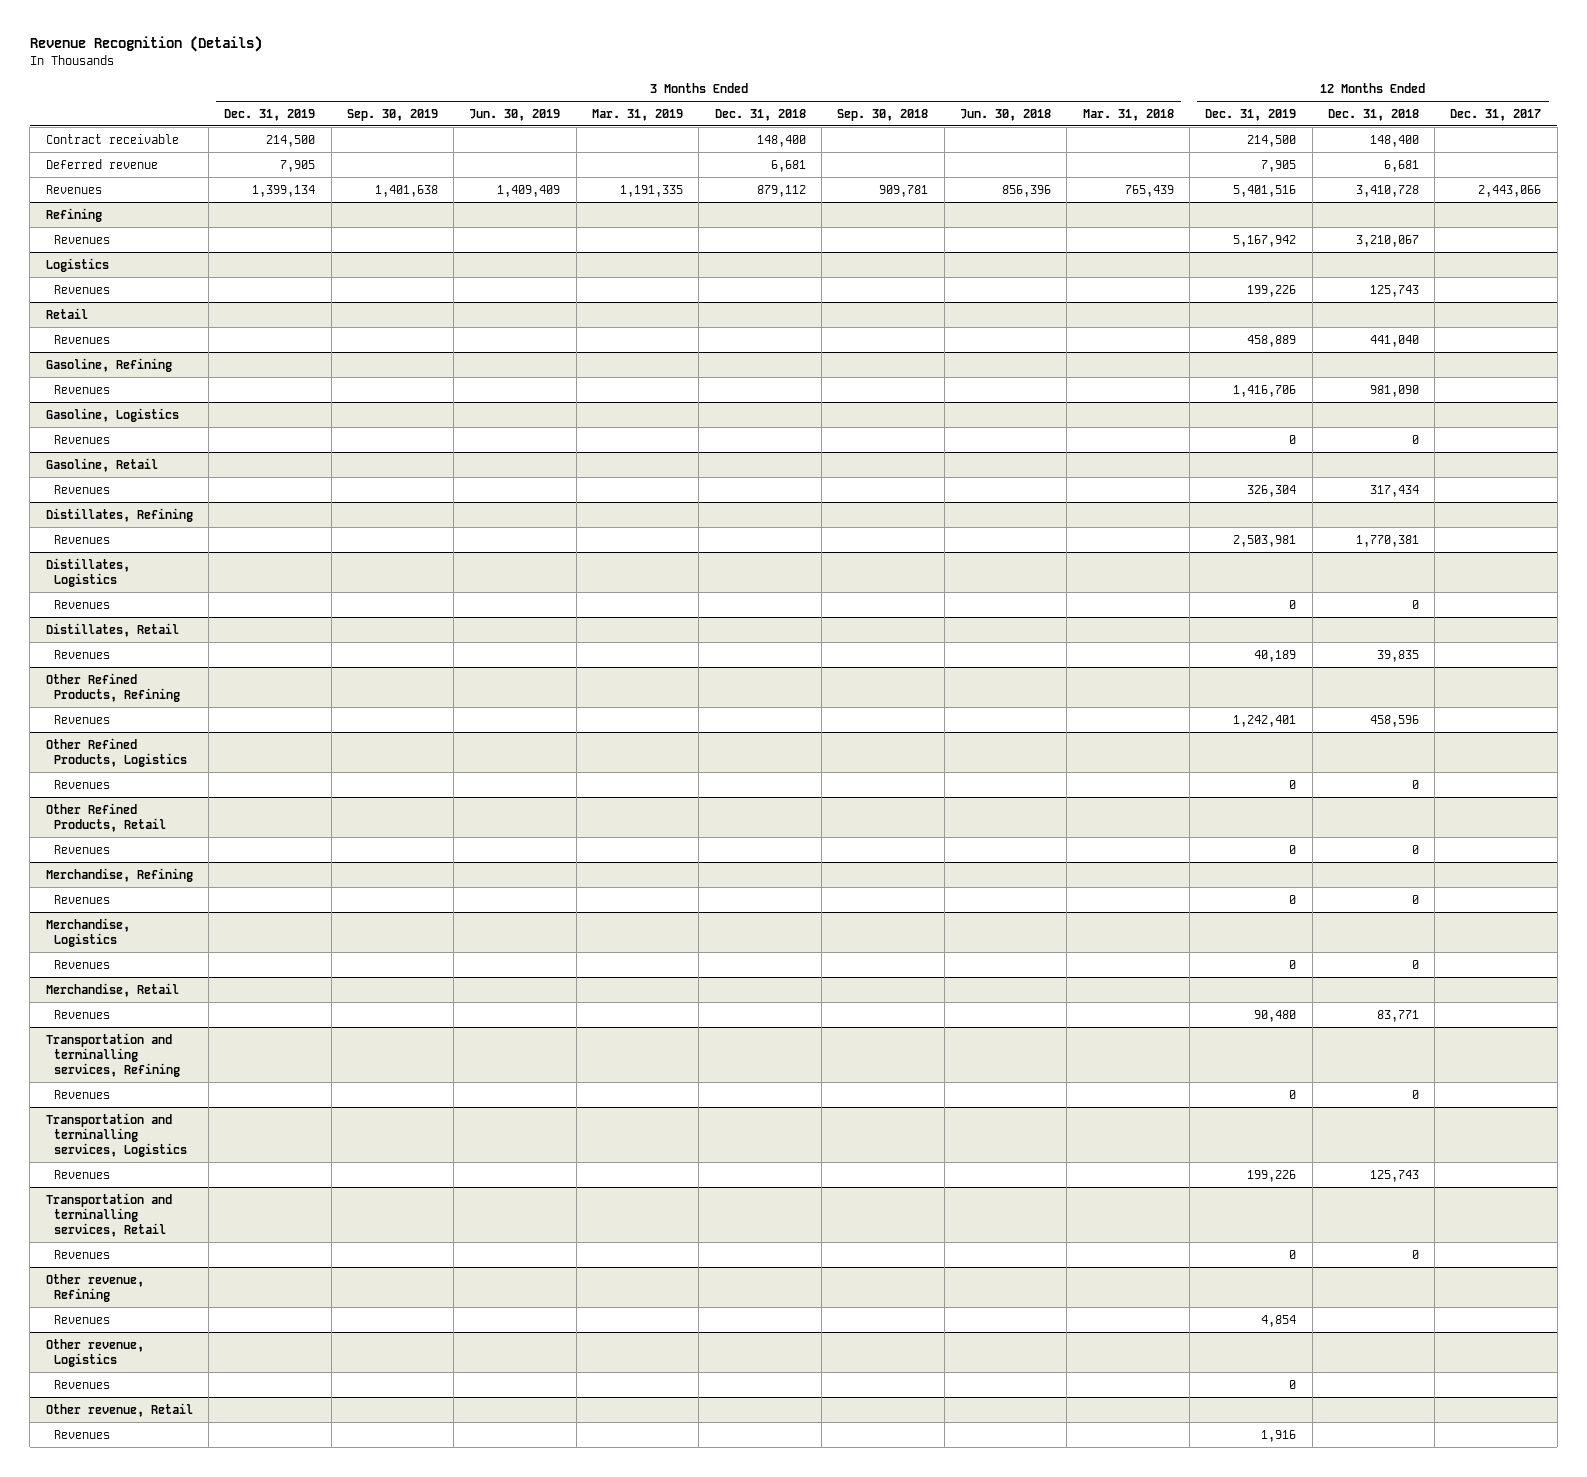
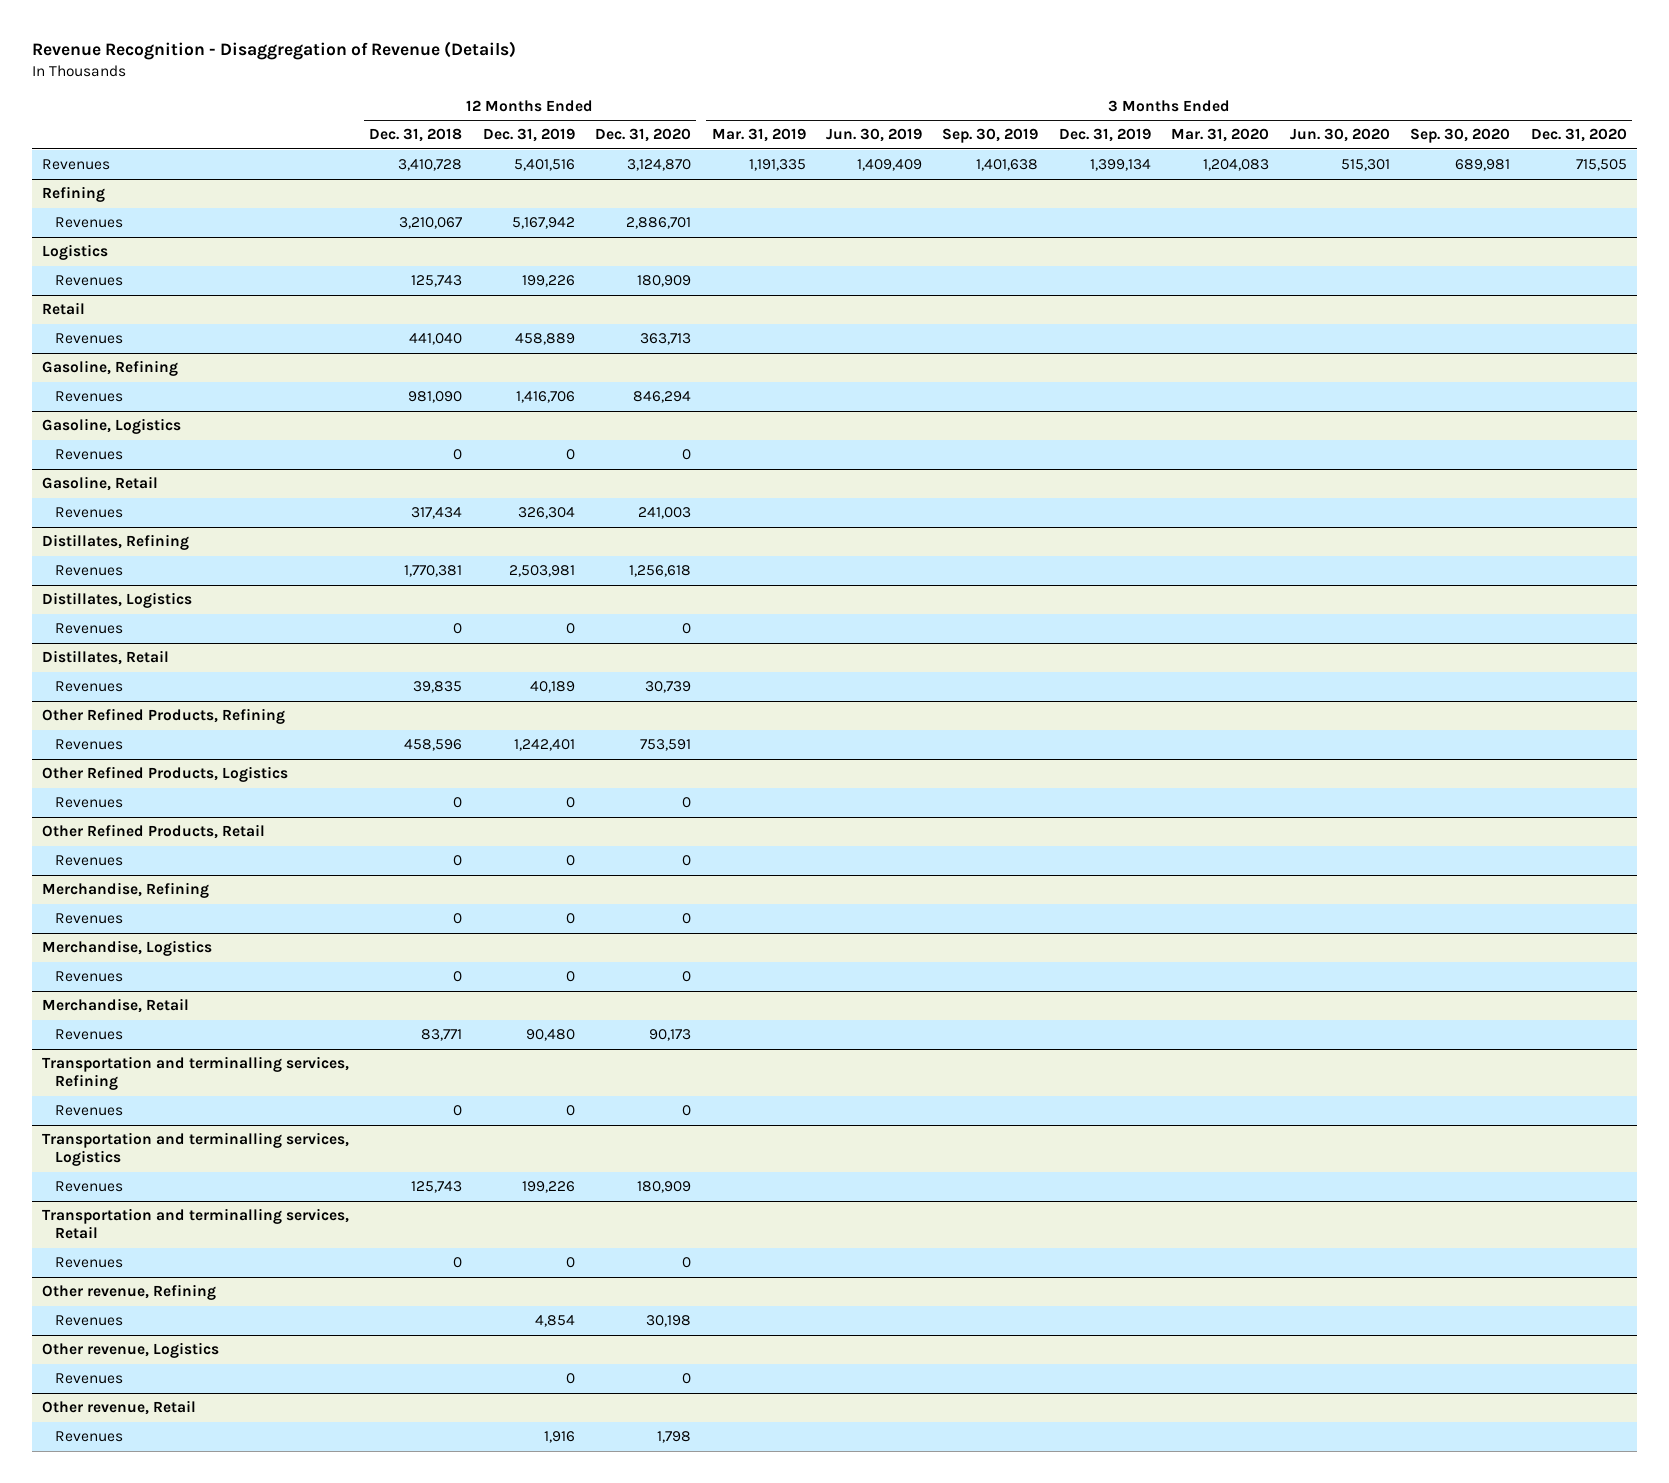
- Revenue Recognition (Details)
+ Revenue Recognition - Disaggregation of Revenue (Details)
- | 3 Months Ended Dec. 31, 2019 | 3 Months Ended Sep. 30, 2019 | 3 Months Ended Jun. 30, 2019 | 3 Months Ended Mar. 31, 2019 | 3 Months Ended Dec. 31, 2018 | 3 Months Ended Sep. 30, 2018 | 3 Months Ended Jun. 30, 2018 | 3 Months Ended Mar. 31, 2018 | 12 Months Ended Dec. 31, 2019 | 12 Months Ended Dec. 31, 2018 | 12 Months Ended Dec. 31, 2017
+ | 12 Months Ended Dec. 31, 2018 | 12 Months Ended Dec. 31, 2019 | 12 Months Ended Dec. 31, 2020 | 3 Months Ended Mar. 31, 2019 | 3 Months Ended Jun. 30, 2019 | 3 Months Ended Sep. 30, 2019 | 3 Months Ended Dec. 31, 2019 | 3 Months Ended Mar. 31, 2020 | 3 Months Ended Jun. 30, 2020 | 3 Months Ended Sep. 30, 2020 | 3 Months Ended Dec. 31, 2020
- Contract receivable | 214,500 | | | | 148,400 | | | | 214,500 | 148,400 |
- Deferred revenue | 7,905 | | | | 6,681 | | | | 7,905 | 6,681 |

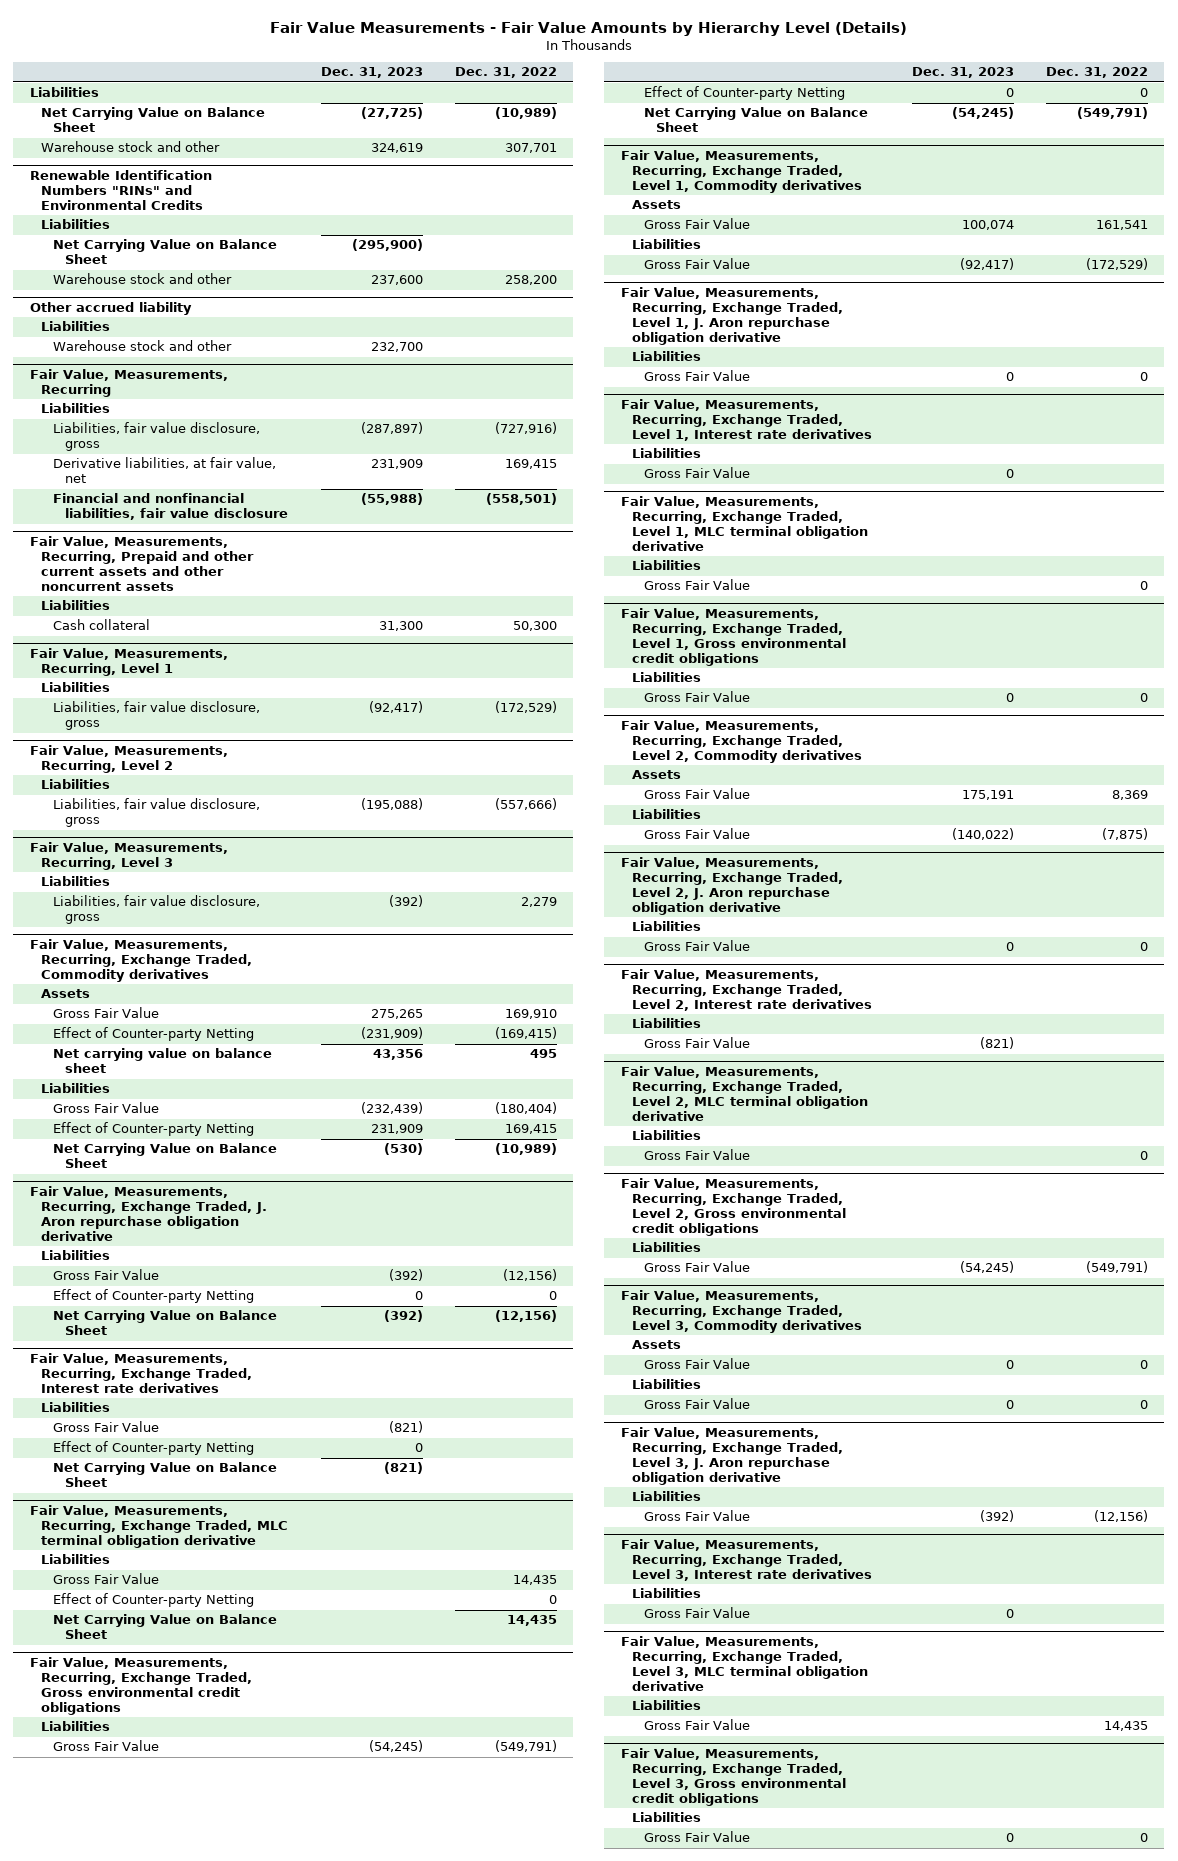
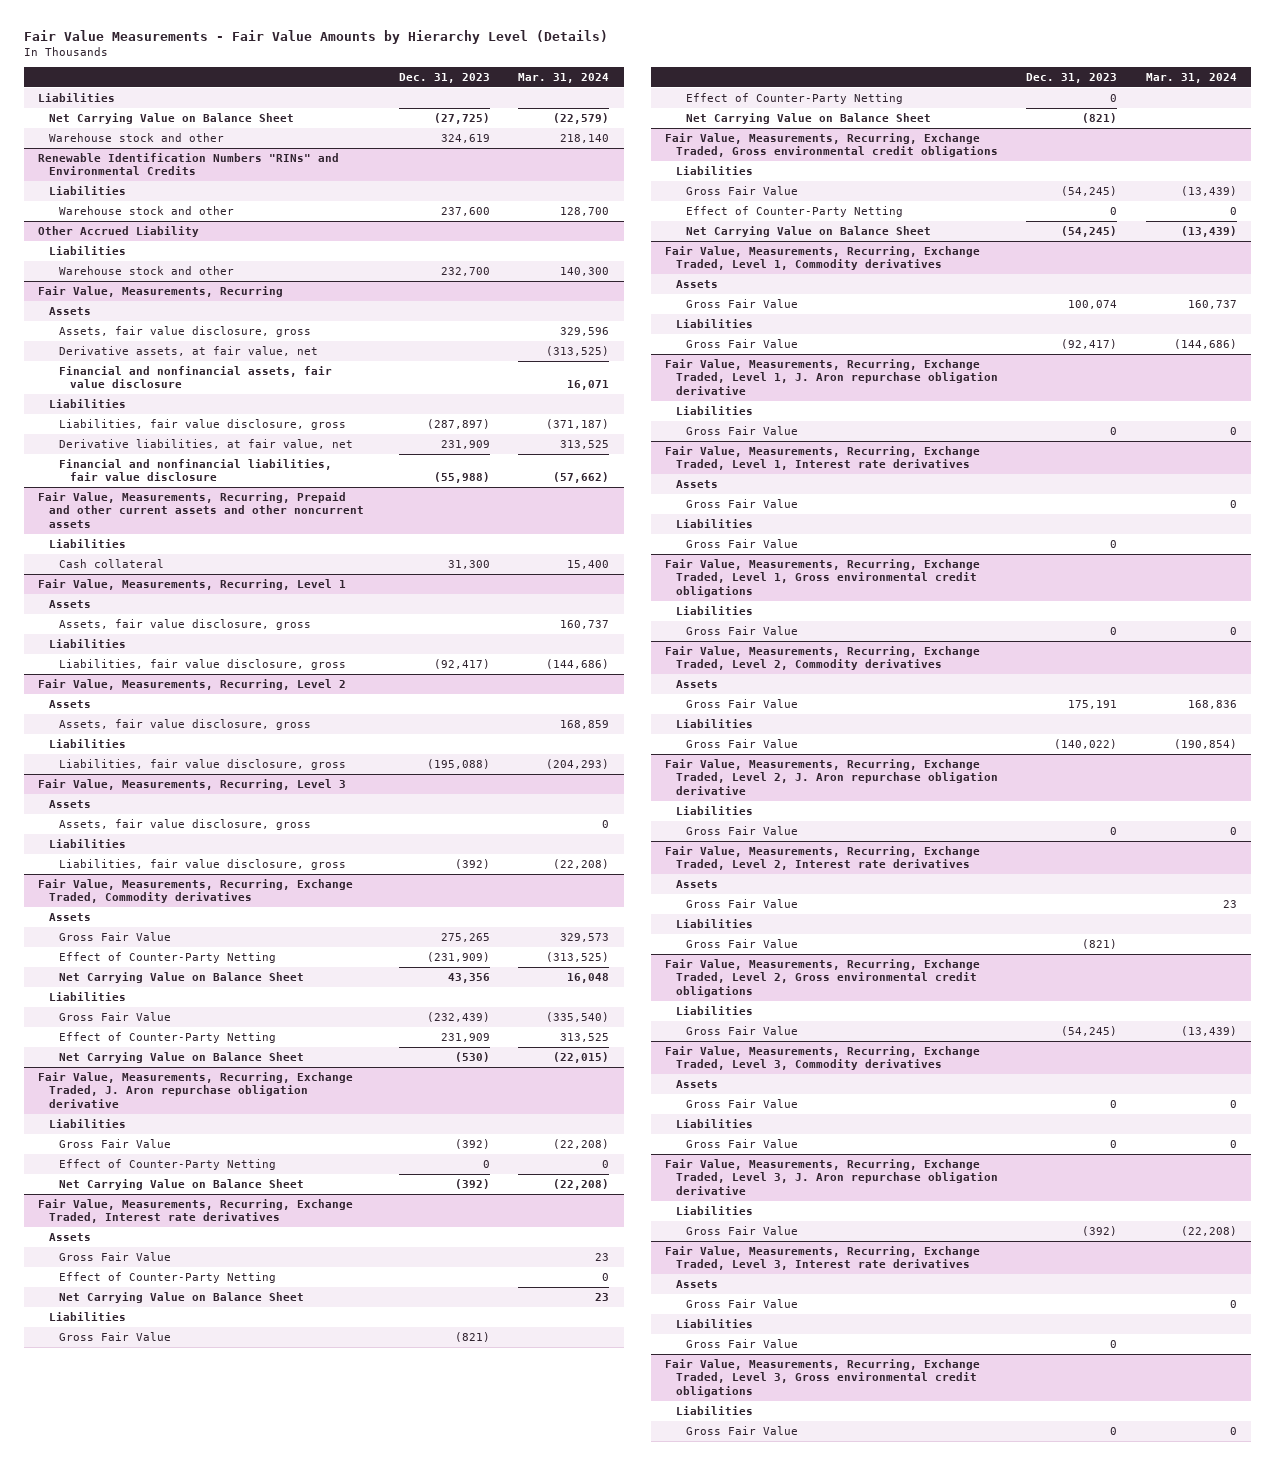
- | Dec. 31, 2023 | Dec. 31, 2022
+ | Dec. 31, 2023 | Mar. 31, 2024
@ Renewable Identification Numbers "RINs" and Environmental Credits
- Net Carrying Value on Balance Sheet | (295,900) |
- Other accrued liability
+ Other Accrued Liability
@ Fair Value, Measurements, Recurring
+ Assets
+ Assets, fair value disclosure, gross | | 329,596
+ Derivative assets, at fair value, net | | (313,525)
+ Financial and nonfinancial assets, fair value disclosure | | 16,071
@ Fair Value, Measurements, Recurring, Level 1
+ Assets
+ Assets, fair value disclosure, gross | | 160,737
@ Fair Value, Measurements, Recurring, Level 2
+ Assets
+ Assets, fair value disclosure, gross | | 168,859
@ Fair Value, Measurements, Recurring, Level 3
+ Assets
+ Assets, fair value disclosure, gross | | 0
@ Fair Value, Measurements, Recurring, Exchange Traded, Commodity derivatives
- Effect of Counter-party Netting | (231,909) | (169,415)
- Net carrying value on balance sheet | 43,356 | 495
+ Effect of Counter-Party Netting | (231,909) | (313,525)
+ Net Carrying Value on Balance Sheet | 43,356 | 16,048
- Effect of Counter-party Netting | 231,909 | 169,415
+ Effect of Counter-Party Netting | 231,909 | 313,525
@ Fair Value, Measurements, Recurring, Exchange Traded, J. Aron repurchase obligation derivative
- Effect of Counter-party Netting | 0 | 0
+ Effect of Counter-Party Netting | 0 | 0
@ Fair Value, Measurements, Recurring, Exchange Traded, Interest rate derivatives
+ Assets
+ Gross Fair Value | | 23
+ Effect of Counter-Party Netting | | 0
+ Net Carrying Value on Balance Sheet | | 23
- Effect of Counter-party Netting | 0 |
+ Effect of Counter-Party Netting | 0 |
- Fair Value, Measurements, Recurring, Exchange Traded, MLC terminal obligation derivative
- Liabilities
- Gross Fair Value | | 14,435
- Effect of Counter-party Netting | | 0
- Net Carrying Value on Balance Sheet | | 14,435
@ Fair Value, Measurements, Recurring, Exchange Traded, Gross environmental credit obligations
- Effect of Counter-party Netting | 0 | 0
+ Effect of Counter-Party Netting | 0 | 0
@ Fair Value, Measurements, Recurring, Exchange Traded, Level 1, Interest rate derivatives
+ Assets
+ Gross Fair Value | | 0
- Fair Value, Measurements, Recurring, Exchange Traded, Level 1, MLC terminal obligation derivative
- Liabilities
- Gross Fair Value | | 0
@ Fair Value, Measurements, Recurring, Exchange Traded, Level 2, Interest rate derivatives
+ Assets
+ Gross Fair Value | | 23
- Fair Value, Measurements, Recurring, Exchange Traded, Level 2, MLC terminal obligation derivative
- Liabilities
- Gross Fair Value | | 0
@ Fair Value, Measurements, Recurring, Exchange Traded, Level 3, Interest rate derivatives
+ Assets
+ Gross Fair Value | | 0
- Fair Value, Measurements, Recurring, Exchange Traded, Level 3, MLC terminal obligation derivative
- Liabilities
- Gross Fair Value | | 14,435

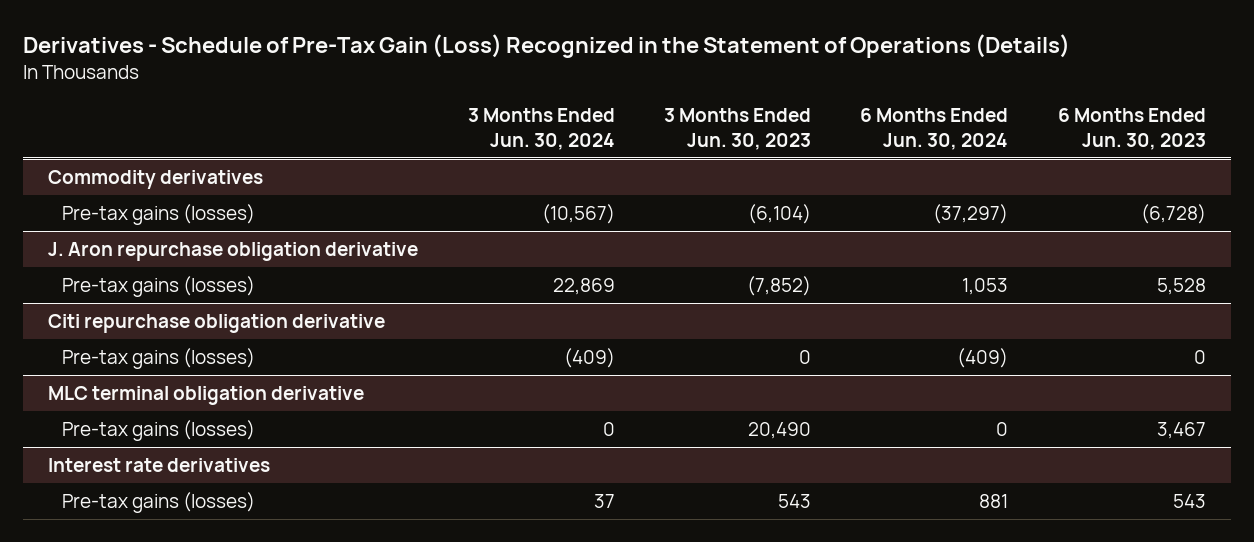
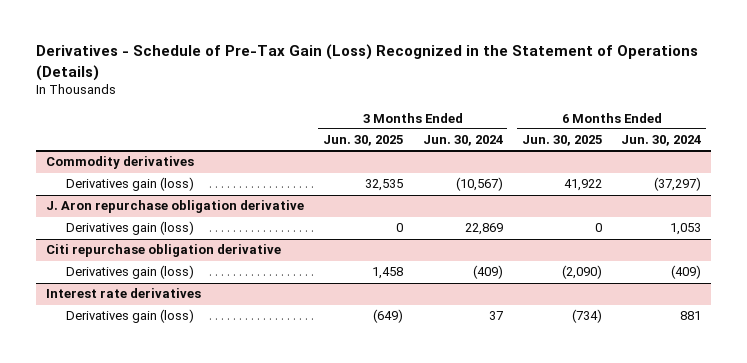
- | 3 Months Ended Jun. 30, 2024 | 3 Months Ended Jun. 30, 2023 | 6 Months Ended Jun. 30, 2024 | 6 Months Ended Jun. 30, 2023
+ | 3 Months Ended Jun. 30, 2025 | 3 Months Ended Jun. 30, 2024 | 6 Months Ended Jun. 30, 2025 | 6 Months Ended Jun. 30, 2024
@ Commodity derivatives
- Pre-tax gains (losses) | (10,567) | (6,104) | (37,297) | (6,728)
+ Derivatives gain (loss) | 32,535 | (10,567) | 41,922 | (37,297)
@ J. Aron repurchase obligation derivative
- Pre-tax gains (losses) | 22,869 | (7,852) | 1,053 | 5,528
+ Derivatives gain (loss) | 0 | 22,869 | 0 | 1,053
@ Citi repurchase obligation derivative
- Pre-tax gains (losses) | (409) | 0 | (409) | 0
- MLC terminal obligation derivative
- Pre-tax gains (losses) | 0 | 20,490 | 0 | 3,467
@ Citi repurchase obligation derivative
+ Derivatives gain (loss) | 1,458 | (409) | (2,090) | (409)
@ Interest rate derivatives
- Pre-tax gains (losses) | 37 | 543 | 881 | 543
+ Derivatives gain (loss) | (649) | 37 | (734) | 881

